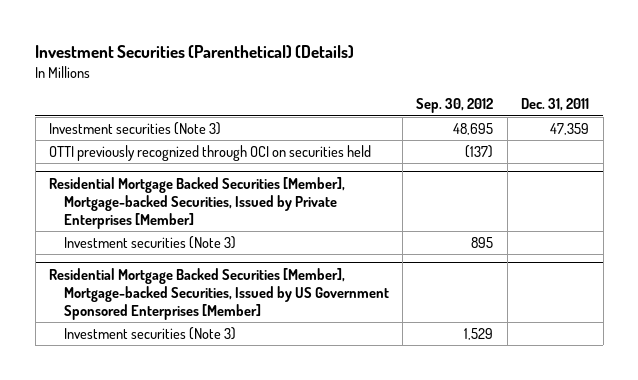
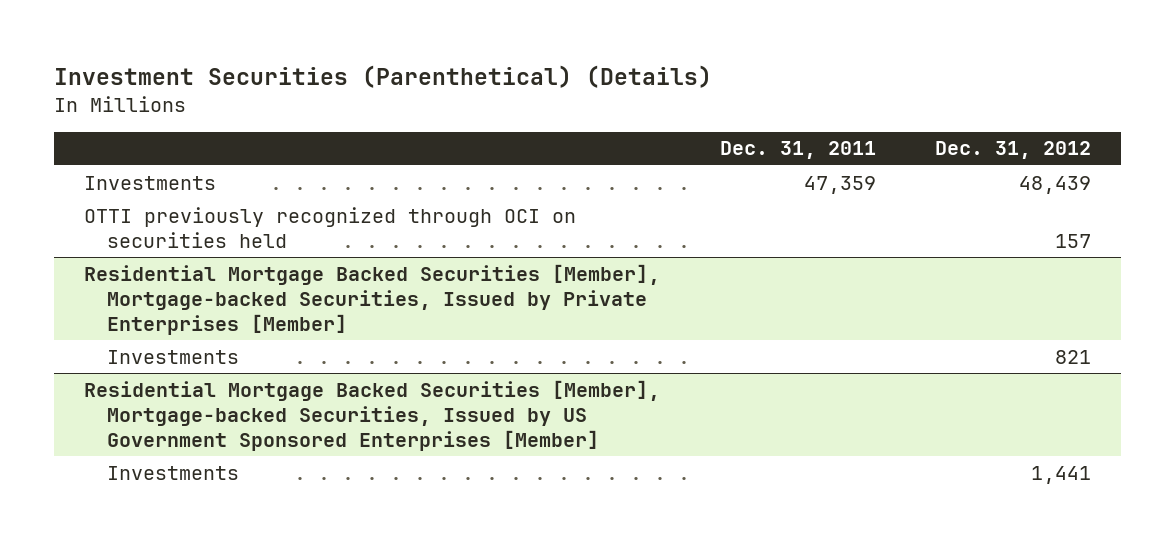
- | Sep. 30, 2012 | Dec. 31, 2011
+ | Dec. 31, 2011 | Dec. 31, 2012
- Investment securities (Note 3) | 48,695 | 47,359
+ Investments | 47,359 | 48,439
@ Residential Mortgage Backed Securities [Member], Mortgage-backed Securities, Issued by Private Enterprises [Member]
- Investment securities (Note 3) | 895 |
+ Investments | | 821
@ Residential Mortgage Backed Securities [Member], Mortgage-backed Securities, Issued by US Government Sponsored Enterprises [Member]
- Investment securities (Note 3) | 1,529 |
+ Investments | | 1,441

